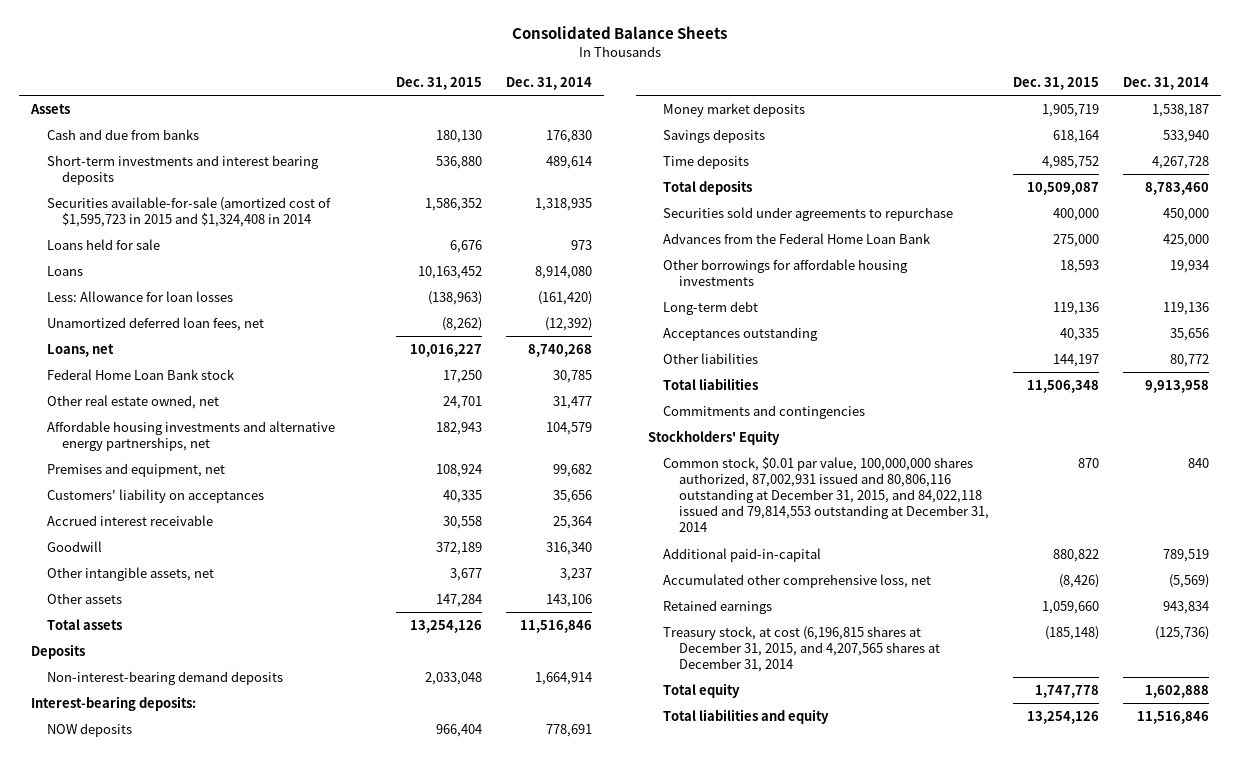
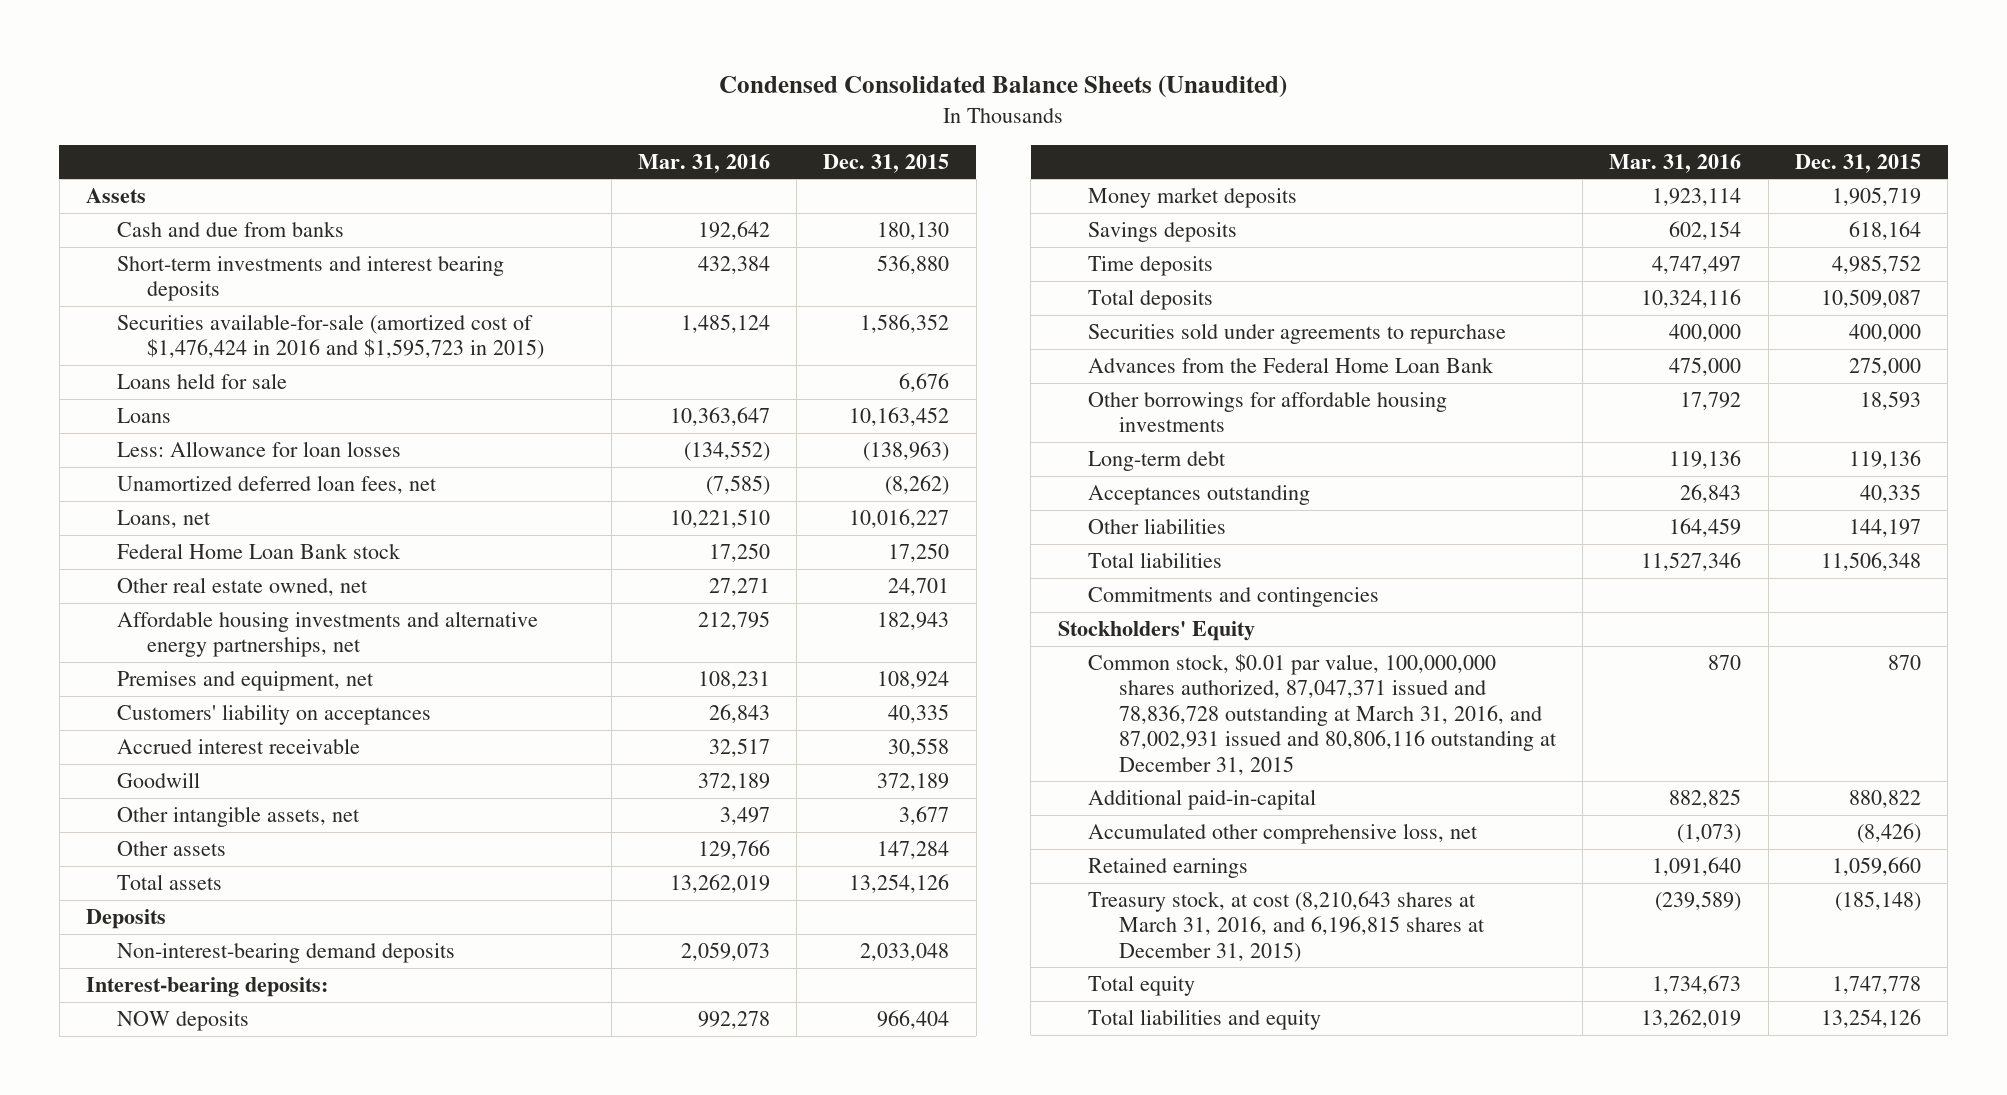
- Consolidated Balance Sheets
+ Condensed Consolidated Balance Sheets (Unaudited)
- | Dec. 31, 2015 | Dec. 31, 2014
+ | Mar. 31, 2016 | Dec. 31, 2015
- Securities available-for-sale (amortized cost of $1,595,723 in 2015 and $1,324,408 in 2014 | 1,586,352 | 1,318,935
+ Securities available-for-sale (amortized cost of $1,476,424 in 2016 and $1,595,723 in 2015) | 1,485,124 | 1,586,352
- Common stock, $0.01 par value, 100,000,000 shares authorized, 87,002,931 issued and 80,806,116 outstanding at December 31, 2015, and 84,022,118 issued and 79,814,553 outstanding at December 31, 2014 | 870 | 840
+ Common stock, $0.01 par value, 100,000,000 shares authorized, 87,047,371 issued and 78,836,728 outstanding at March 31, 2016, and 87,002,931 issued and 80,806,116 outstanding at December 31, 2015 | 870 | 870
- Treasury stock, at cost (6,196,815 shares at December 31, 2015, and 4,207,565 shares at December 31, 2014 | (185,148) | (125,736)
+ Treasury stock, at cost (8,210,643 shares at March 31, 2016, and 6,196,815 shares at December 31, 2015) | (239,589) | (185,148)

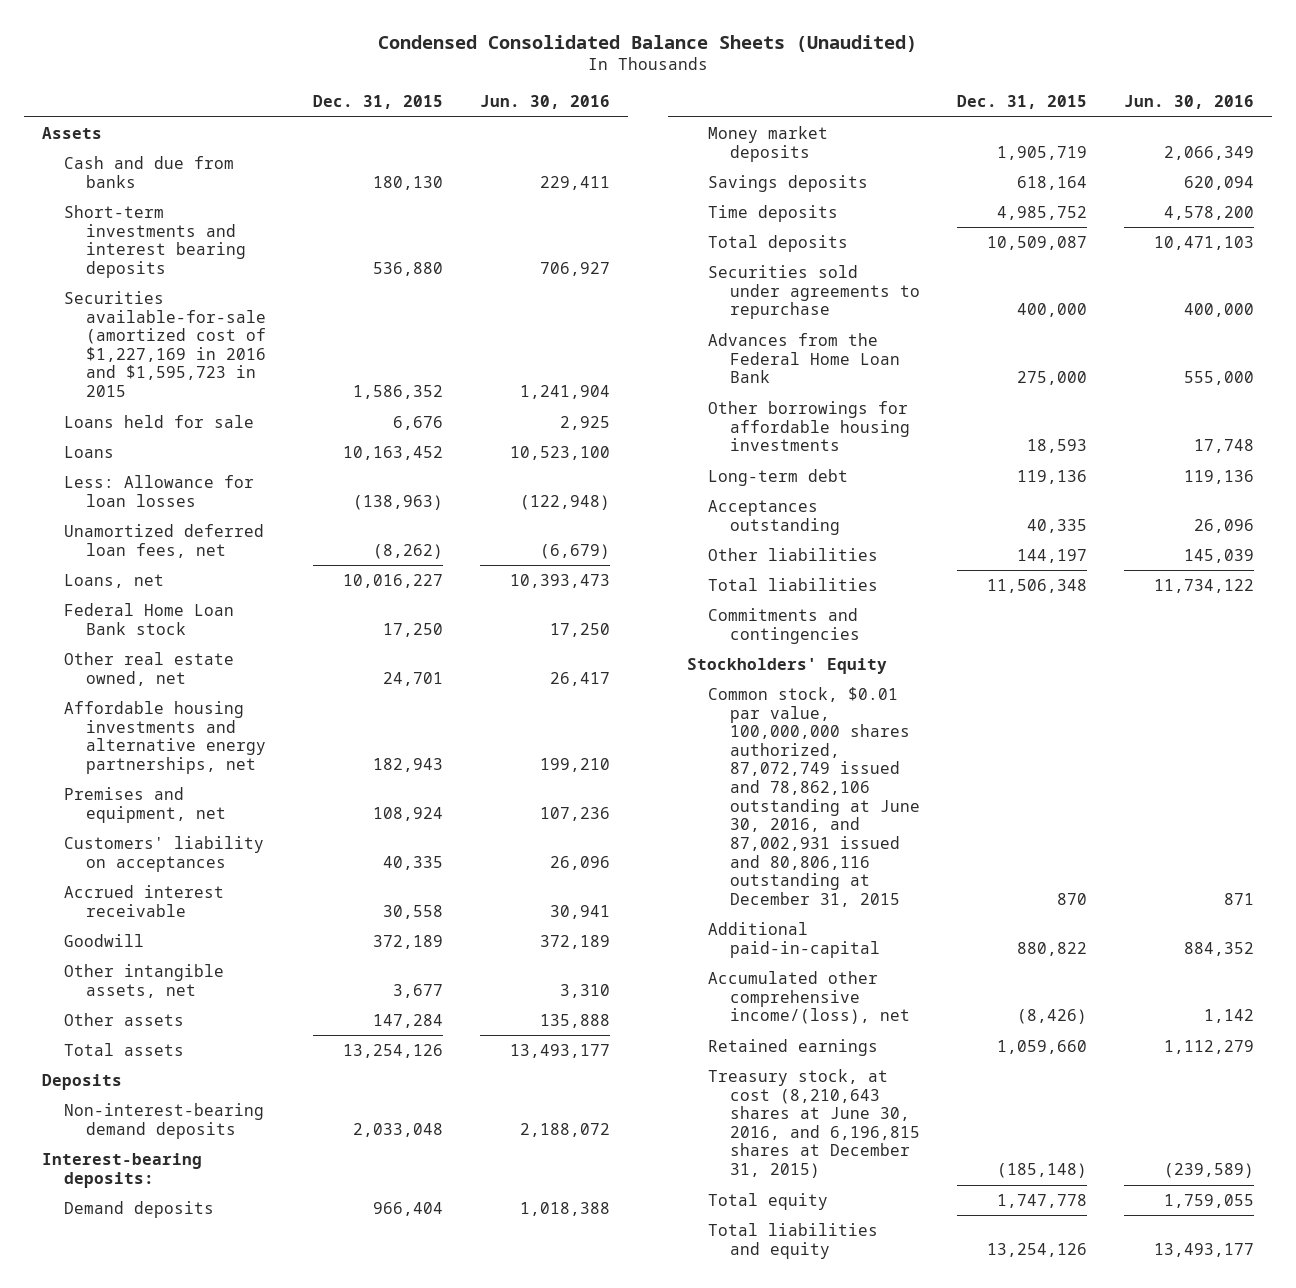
- | Mar. 31, 2016 | Dec. 31, 2015
+ | Dec. 31, 2015 | Jun. 30, 2016
- Securities available-for-sale (amortized cost of $1,476,424 in 2016 and $1,595,723 in 2015) | 1,485,124 | 1,586,352
+ Securities available-for-sale (amortized cost of $1,227,169 in 2016 and $1,595,723 in 2015 | 1,586,352 | 1,241,904
- NOW deposits | 992,278 | 966,404
+ Demand deposits | 966,404 | 1,018,388
- Common stock, $0.01 par value, 100,000,000 shares authorized, 87,047,371 issued and 78,836,728 outstanding at March 31, 2016, and 87,002,931 issued and 80,806,116 outstanding at December 31, 2015 | 870 | 870
+ Common stock, $0.01 par value, 100,000,000 shares authorized, 87,072,749 issued and 78,862,106 outstanding at June 30, 2016, and 87,002,931 issued and 80,806,116 outstanding at December 31, 2015 | 870 | 871
- Accumulated other comprehensive loss, net | (1,073) | (8,426)
+ Accumulated other comprehensive income/(loss), net | (8,426) | 1,142
- Treasury stock, at cost (8,210,643 shares at March 31, 2016, and 6,196,815 shares at December 31, 2015) | (239,589) | (185,148)
+ Treasury stock, at cost (8,210,643 shares at June 30, 2016, and 6,196,815 shares at December 31, 2015) | (185,148) | (239,589)

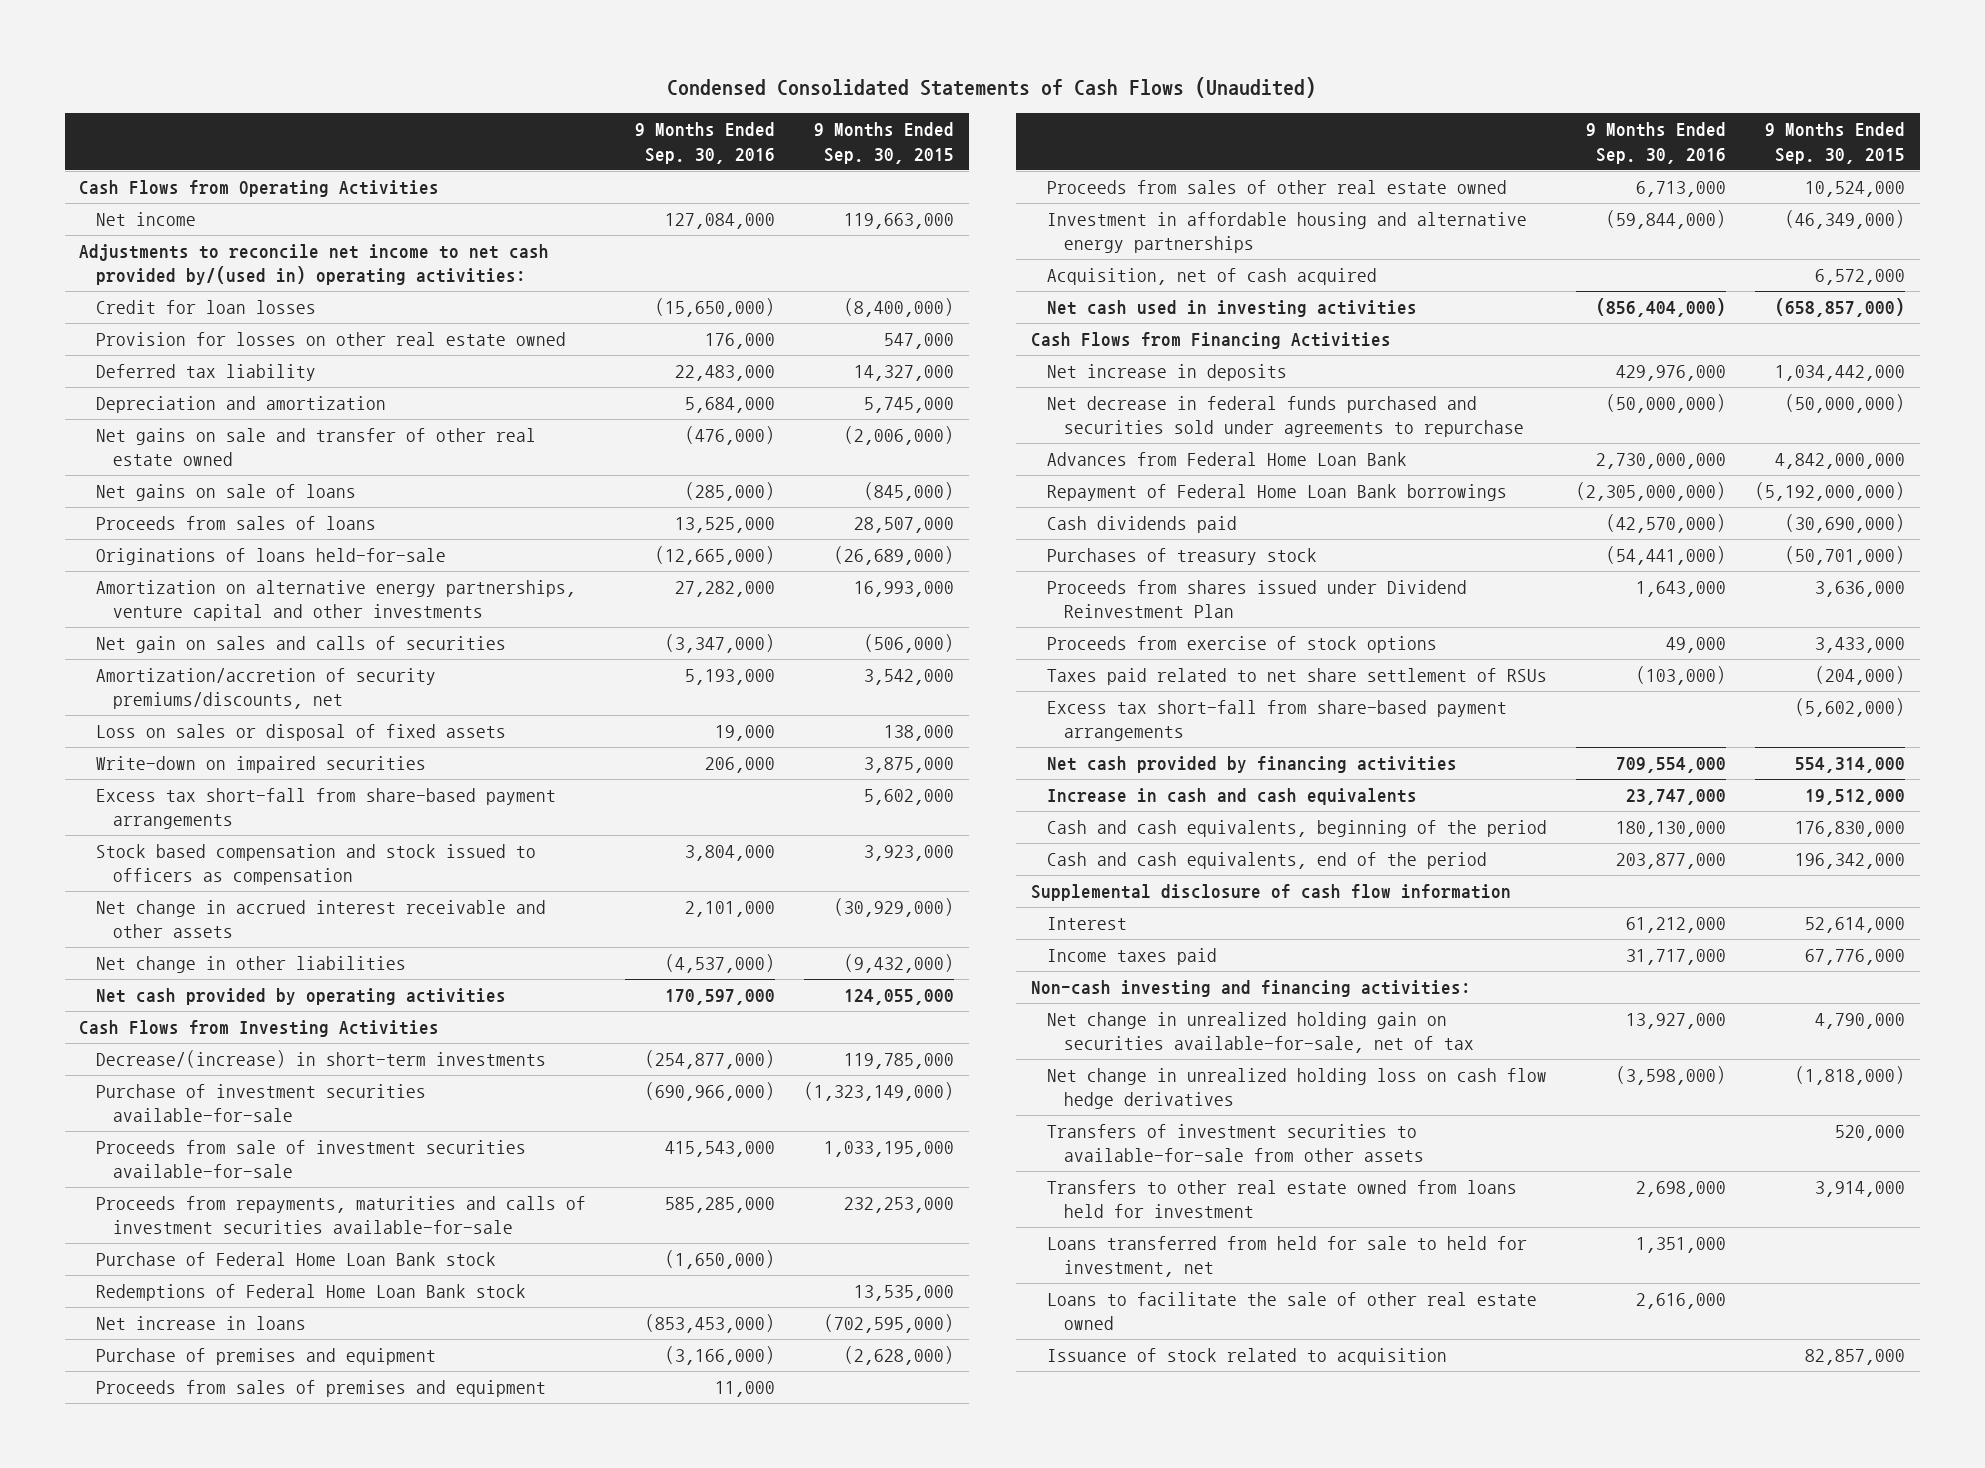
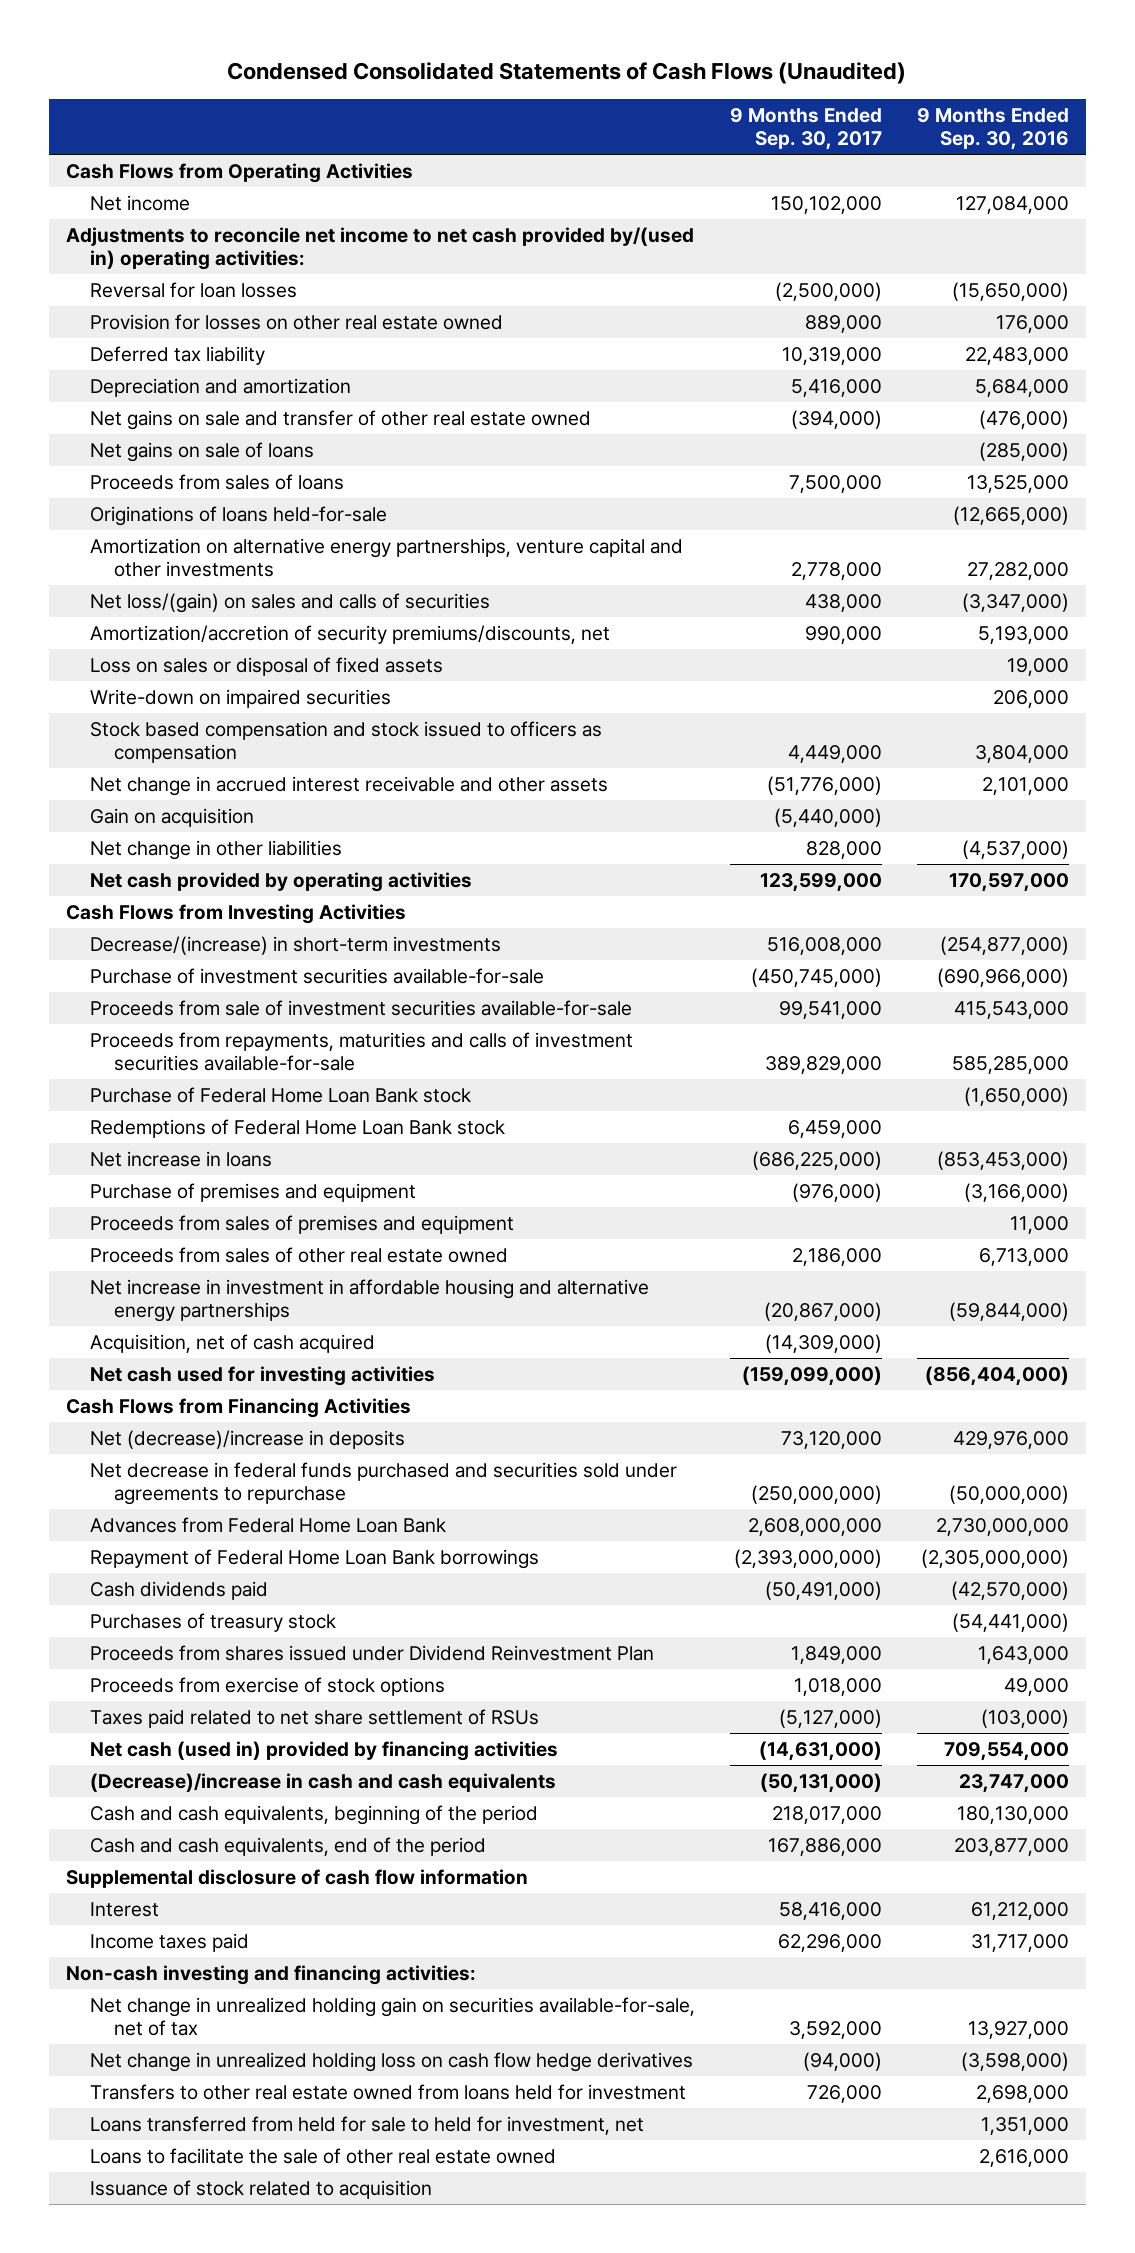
- | 9 Months Ended Sep. 30, 2016 | 9 Months Ended Sep. 30, 2015
+ | 9 Months Ended Sep. 30, 2017 | 9 Months Ended Sep. 30, 2016
- Credit for loan losses | (15,650,000) | (8,400,000)
+ Reversal for loan losses | (2,500,000) | (15,650,000)
- Net gain on sales and calls of securities | (3,347,000) | (506,000)
+ Net loss/(gain) on sales and calls of securities | 438,000 | (3,347,000)
- Excess tax short-fall from share-based payment arrangements | | 5,602,000
+ Gain on acquisition | (5,440,000) |
- Investment in affordable housing and alternative energy partnerships | (59,844,000) | (46,349,000)
+ Net increase in investment in affordable housing and alternative energy partnerships | (20,867,000) | (59,844,000)
- Net cash used in investing activities | (856,404,000) | (658,857,000)
+ Net cash used for investing activities | (159,099,000) | (856,404,000)
- Net increase in deposits | 429,976,000 | 1,034,442,000
+ Net (decrease)/increase in deposits | 73,120,000 | 429,976,000
- Excess tax short-fall from share-based payment arrangements | | (5,602,000)
- Net cash provided by financing activities | 709,554,000 | 554,314,000
- Increase in cash and cash equivalents | 23,747,000 | 19,512,000
+ Net cash (used in) provided by financing activities | (14,631,000) | 709,554,000
+ (Decrease)/increase in cash and cash equivalents | (50,131,000) | 23,747,000
- Transfers of investment securities to available-for-sale from other assets | | 520,000

